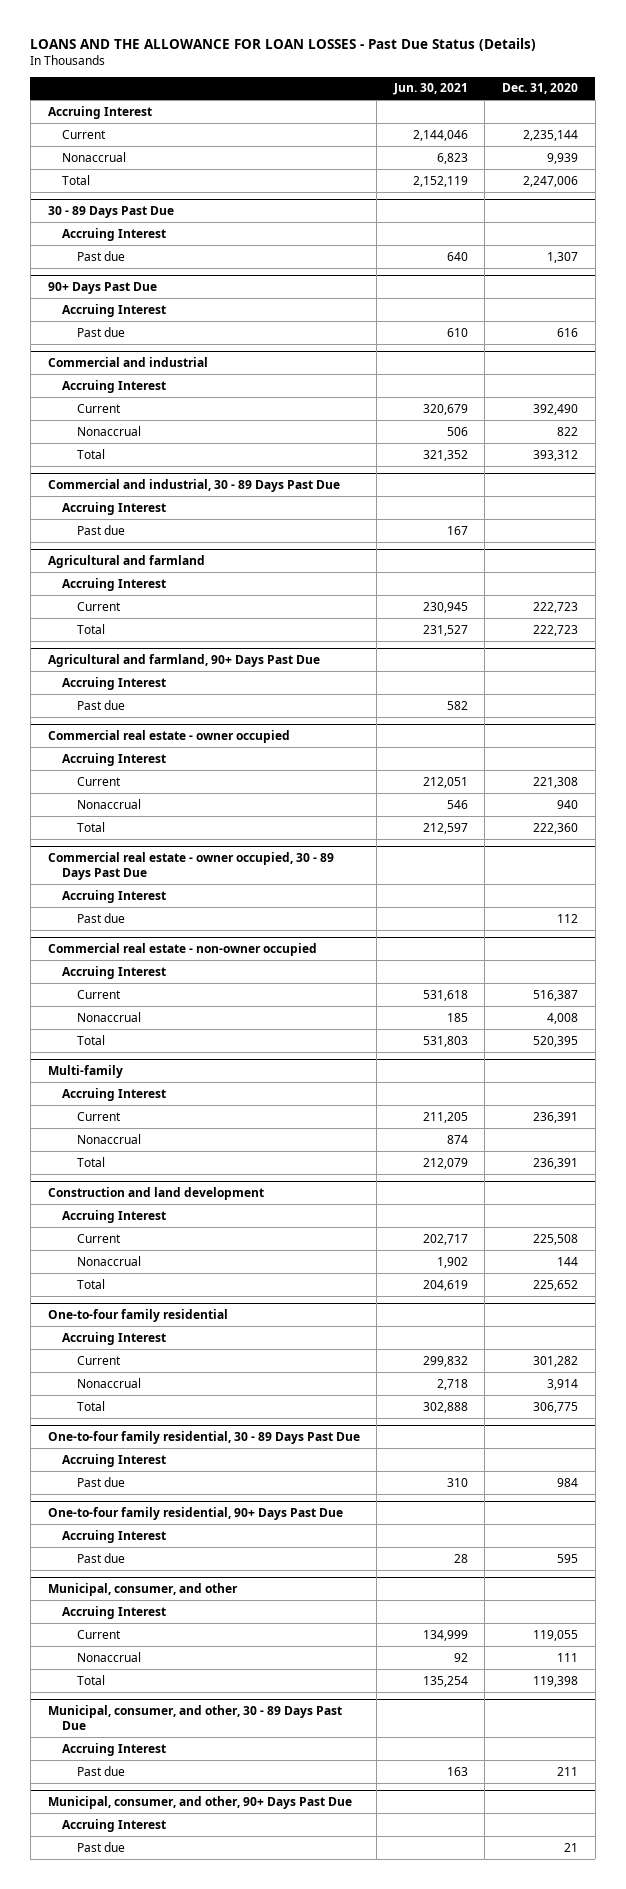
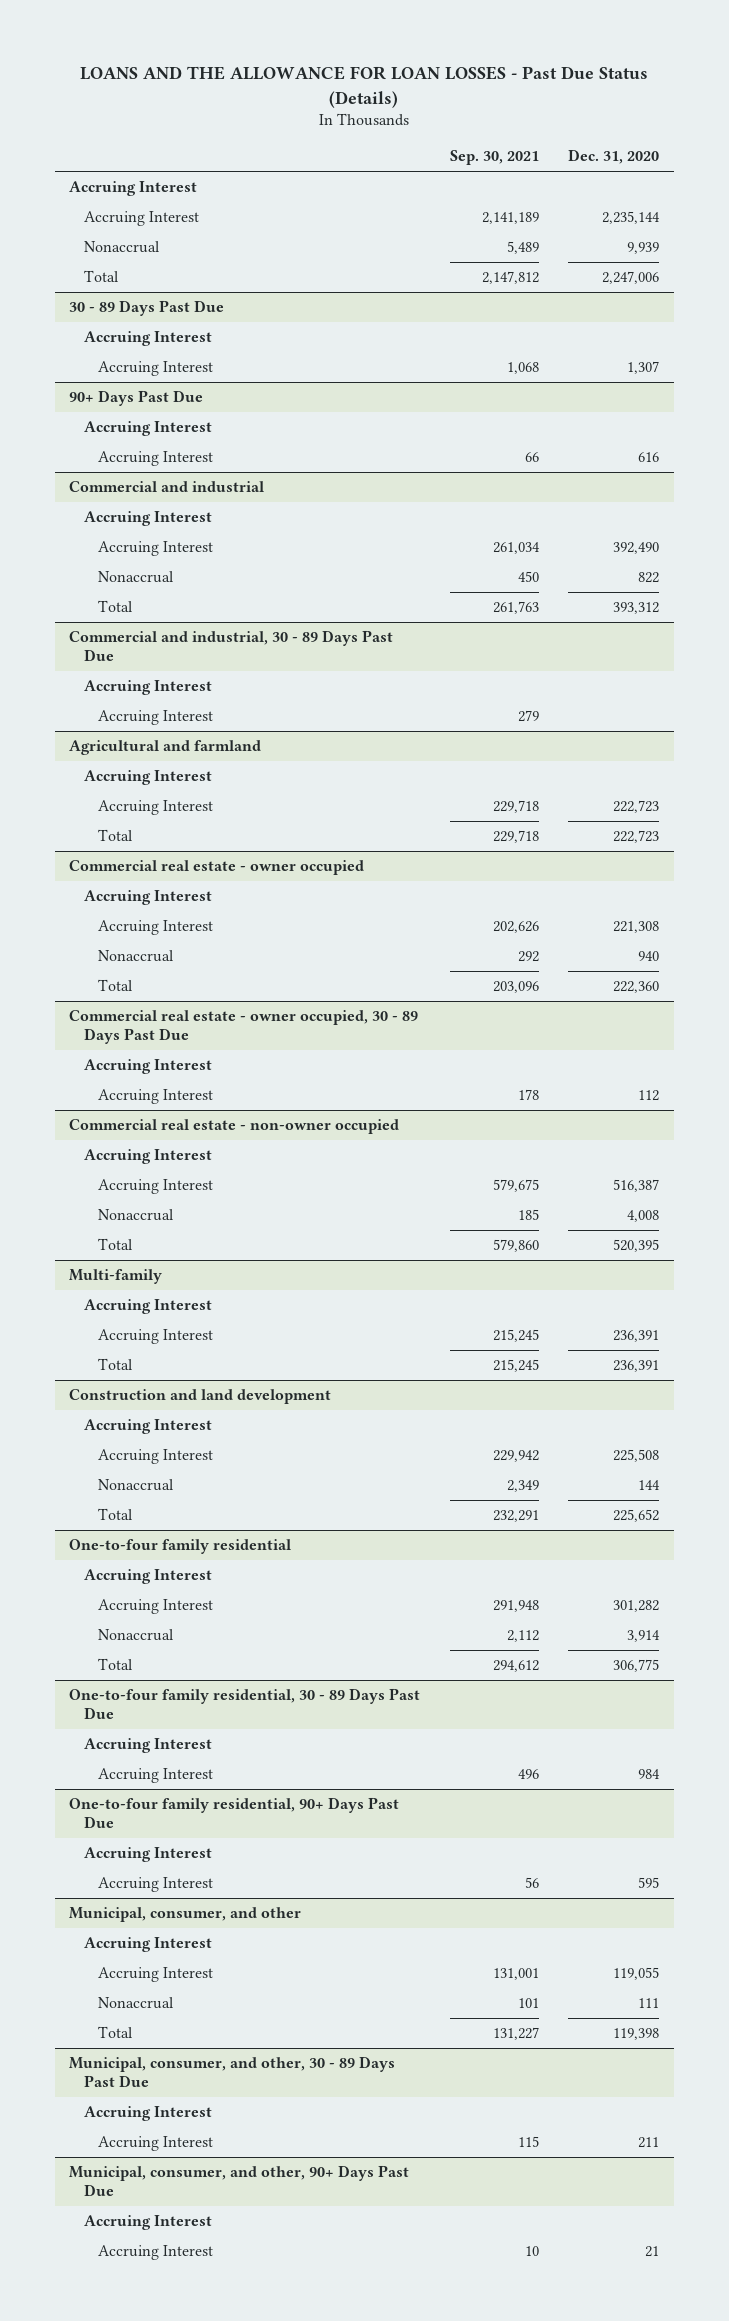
- | Jun. 30, 2021 | Dec. 31, 2020
+ | Sep. 30, 2021 | Dec. 31, 2020
- Current | 2,144,046 | 2,235,144
+ Accruing Interest | 2,141,189 | 2,235,144
@ 30 - 89 Days Past Due
- Past due | 640 | 1,307
+ Accruing Interest | 1,068 | 1,307
@ 90+ Days Past Due
- Past due | 610 | 616
+ Accruing Interest | 66 | 616
@ Commercial and industrial
- Current | 320,679 | 392,490
+ Accruing Interest | 261,034 | 392,490
@ Commercial and industrial, 30 - 89 Days Past Due
- Past due | 167 |
+ Accruing Interest | 279 |
@ Agricultural and farmland
- Current | 230,945 | 222,723
+ Accruing Interest | 229,718 | 222,723
- Agricultural and farmland, 90+ Days Past Due
- Accruing Interest
- Past due | 582 |
@ Commercial real estate - owner occupied
- Current | 212,051 | 221,308
+ Accruing Interest | 202,626 | 221,308
@ Commercial real estate - owner occupied, 30 - 89 Days Past Due
- Past due | | 112
+ Accruing Interest | 178 | 112
@ Commercial real estate - non-owner occupied
- Current | 531,618 | 516,387
+ Accruing Interest | 579,675 | 516,387
@ Multi-family
- Current | 211,205 | 236,391
- Nonaccrual | 874 |
+ Accruing Interest | 215,245 | 236,391
@ Construction and land development
- Current | 202,717 | 225,508
+ Accruing Interest | 229,942 | 225,508
@ One-to-four family residential
- Current | 299,832 | 301,282
+ Accruing Interest | 291,948 | 301,282
@ One-to-four family residential, 30 - 89 Days Past Due
- Past due | 310 | 984
+ Accruing Interest | 496 | 984
@ One-to-four family residential, 90+ Days Past Due
- Past due | 28 | 595
+ Accruing Interest | 56 | 595
@ Municipal, consumer, and other
- Current | 134,999 | 119,055
+ Accruing Interest | 131,001 | 119,055
@ Municipal, consumer, and other, 30 - 89 Days Past Due
- Past due | 163 | 211
+ Accruing Interest | 115 | 211
@ Municipal, consumer, and other, 90+ Days Past Due
- Past due | | 21
+ Accruing Interest | 10 | 21

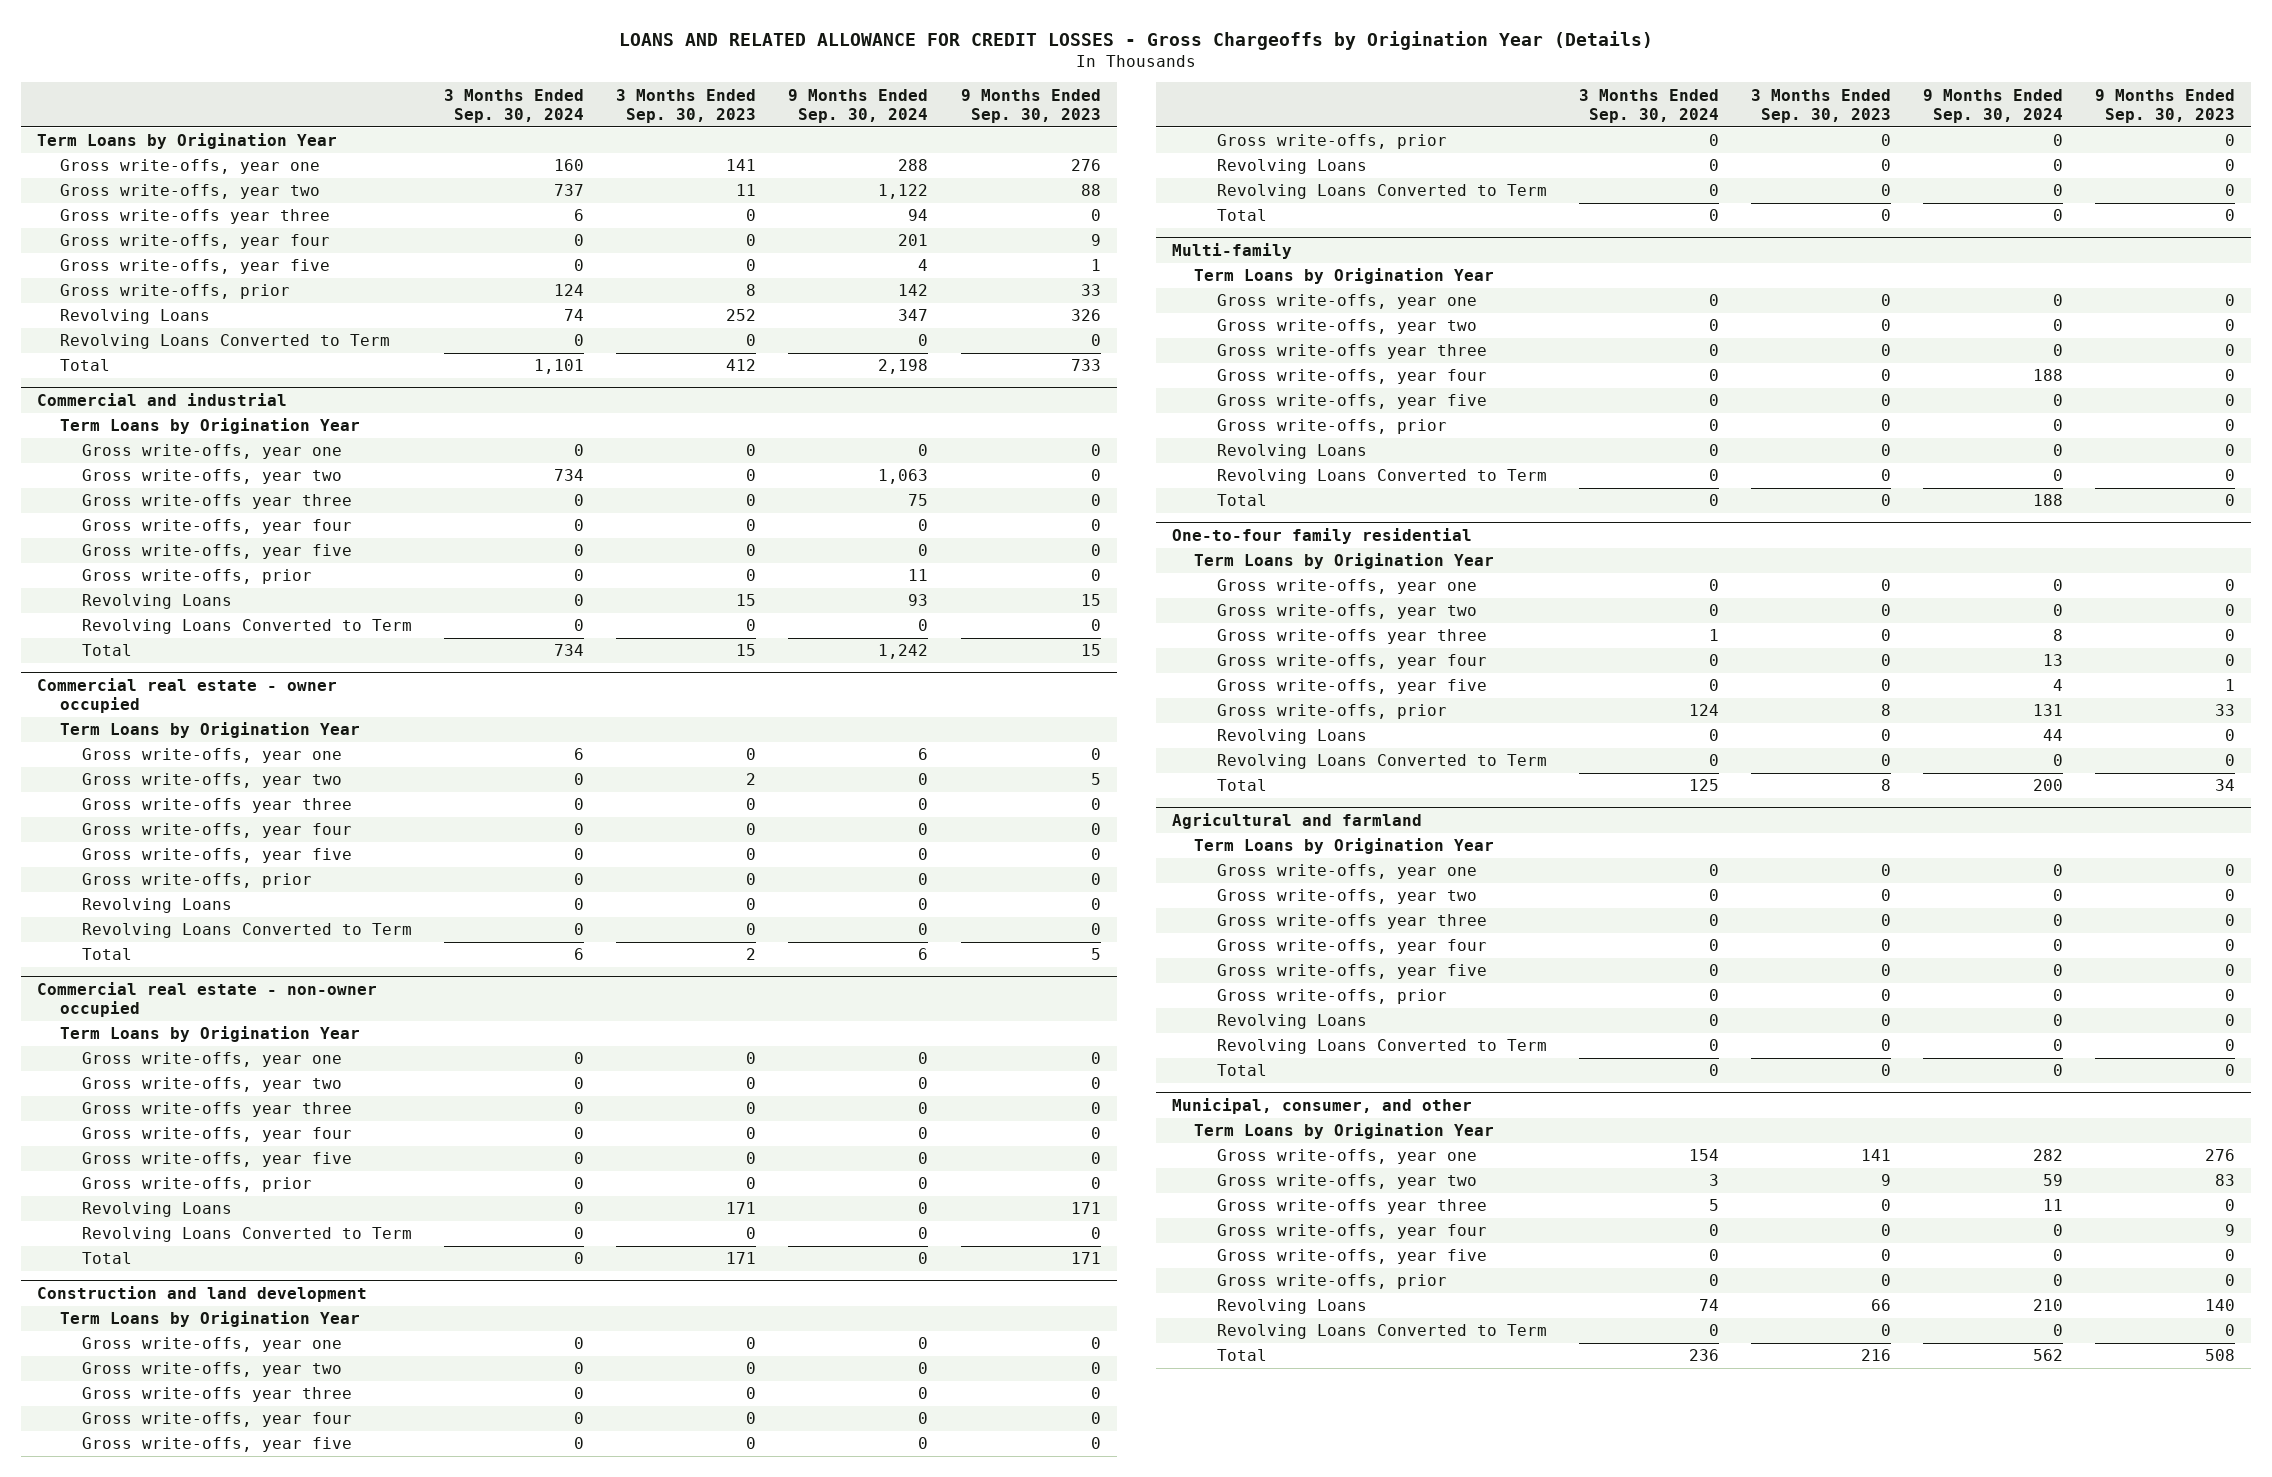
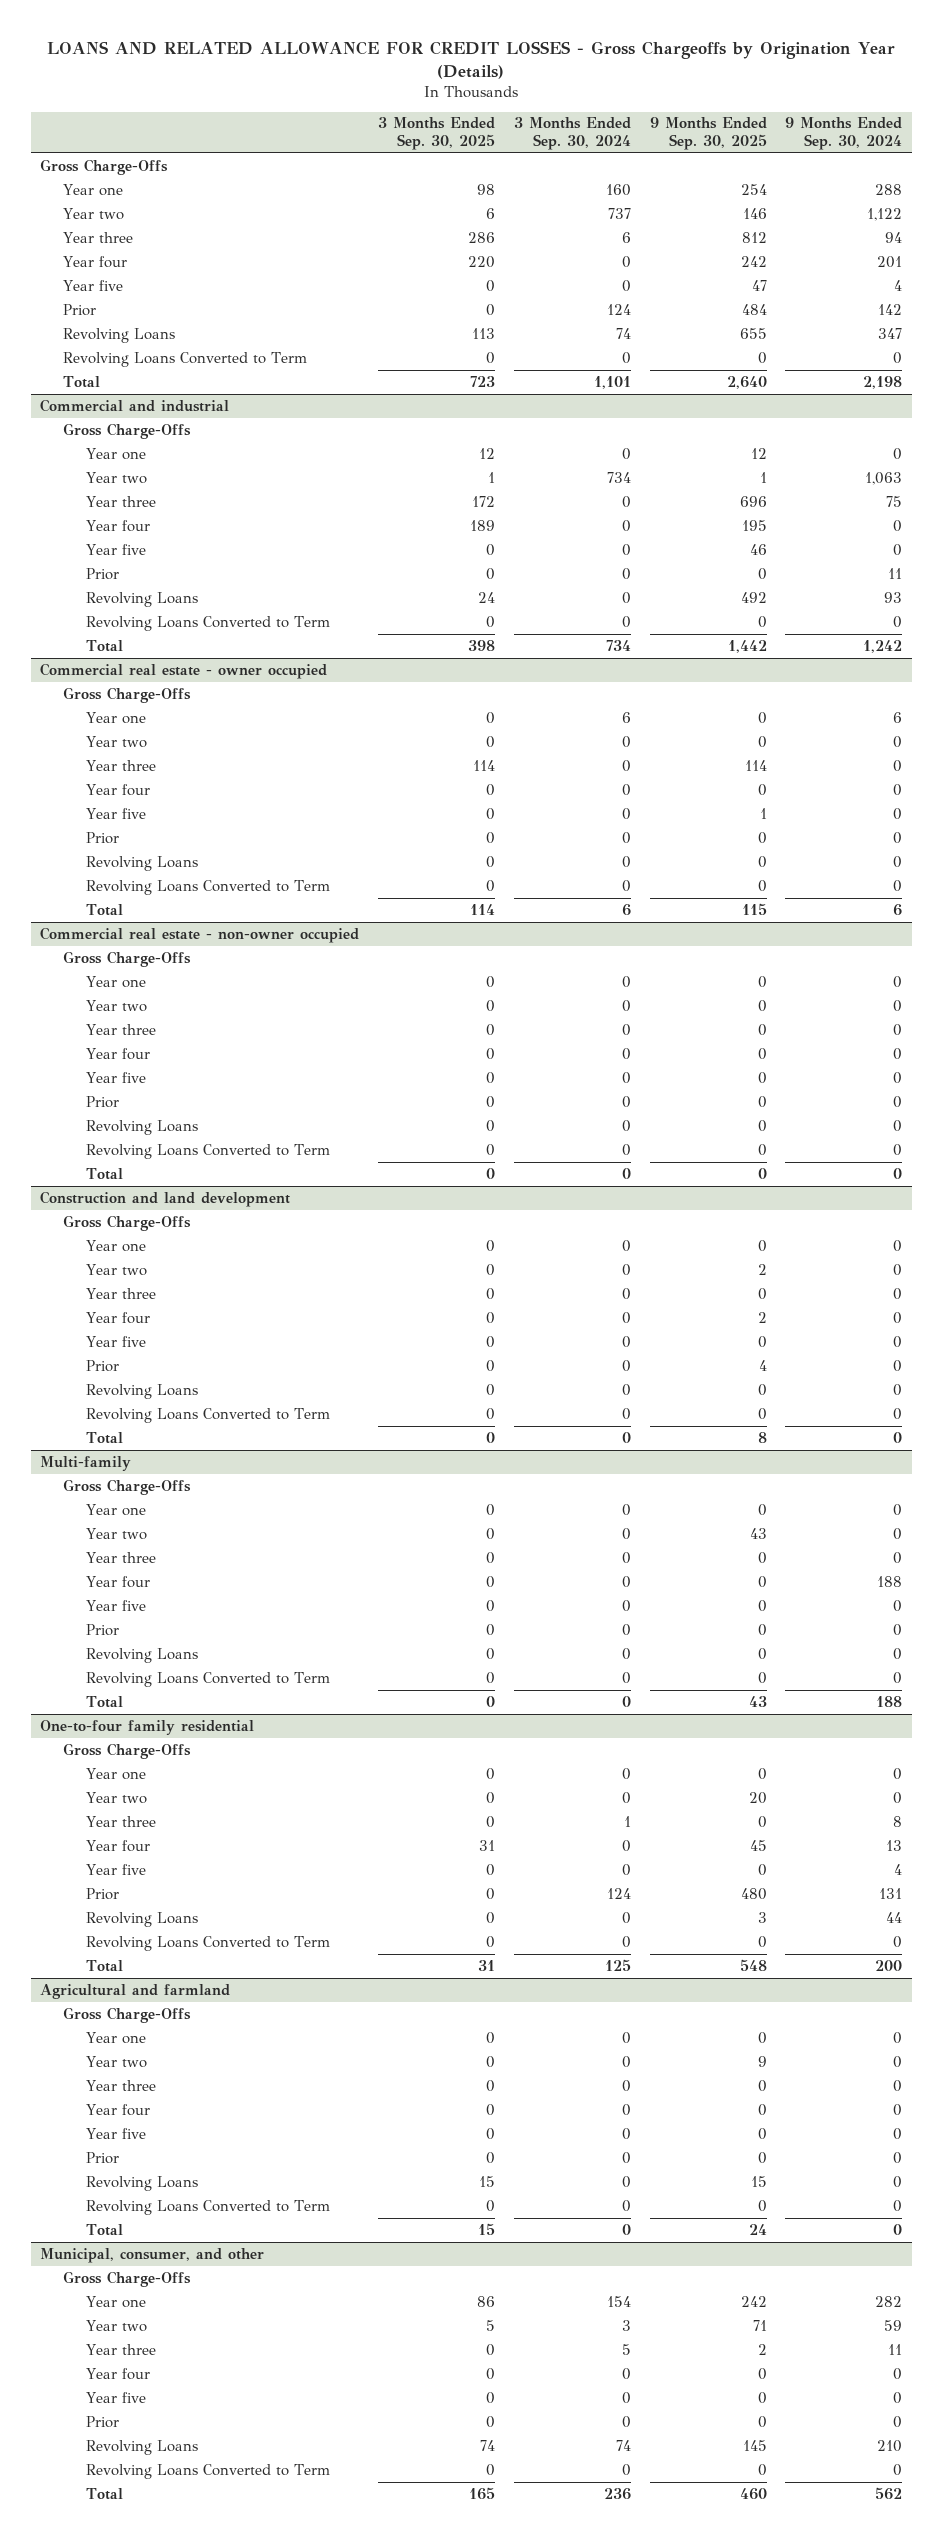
- | 3 Months Ended Sep. 30, 2024 | 3 Months Ended Sep. 30, 2023 | 9 Months Ended Sep. 30, 2024 | 9 Months Ended Sep. 30, 2023
+ | 3 Months Ended Sep. 30, 2025 | 3 Months Ended Sep. 30, 2024 | 9 Months Ended Sep. 30, 2025 | 9 Months Ended Sep. 30, 2024
- Term Loans by Origination Year
- Gross write-offs, year one | 160 | 141 | 288 | 276
- Gross write-offs, year two | 737 | 11 | 1,122 | 88
- Gross write-offs year three | 6 | 0 | 94 | 0
- Gross write-offs, year four | 0 | 0 | 201 | 9
- Gross write-offs, year five | 0 | 0 | 4 | 1
- Gross write-offs, prior | 124 | 8 | 142 | 33
+ Gross Charge-Offs
+ Year one | 98 | 160 | 254 | 288
+ Year two | 6 | 737 | 146 | 1,122
+ Year three | 286 | 6 | 812 | 94
+ Year four | 220 | 0 | 242 | 201
+ Year five | 0 | 0 | 47 | 4
+ Prior | 0 | 124 | 484 | 142
@ Commercial and industrial
- Term Loans by Origination Year
- Gross write-offs, year one | 0 | 0 | 0 | 0
- Gross write-offs, year two | 734 | 0 | 1,063 | 0
- Gross write-offs year three | 0 | 0 | 75 | 0
- Gross write-offs, year four | 0 | 0 | 0 | 0
- Gross write-offs, year five | 0 | 0 | 0 | 0
- Gross write-offs, prior | 0 | 0 | 11 | 0
+ Gross Charge-Offs
+ Year one | 12 | 0 | 12 | 0
+ Year two | 1 | 734 | 1 | 1,063
+ Year three | 172 | 0 | 696 | 75
+ Year four | 189 | 0 | 195 | 0
+ Year five | 0 | 0 | 46 | 0
+ Prior | 0 | 0 | 0 | 11
@ Commercial real estate - owner occupied
- Term Loans by Origination Year
- Gross write-offs, year one | 6 | 0 | 6 | 0
- Gross write-offs, year two | 0 | 2 | 0 | 5
- Gross write-offs year three | 0 | 0 | 0 | 0
- Gross write-offs, year four | 0 | 0 | 0 | 0
- Gross write-offs, year five | 0 | 0 | 0 | 0
- Gross write-offs, prior | 0 | 0 | 0 | 0
+ Gross Charge-Offs
+ Year one | 0 | 6 | 0 | 6
+ Year two | 0 | 0 | 0 | 0
+ Year three | 114 | 0 | 114 | 0
+ Year four | 0 | 0 | 0 | 0
+ Year five | 0 | 0 | 1 | 0
+ Prior | 0 | 0 | 0 | 0
@ Commercial real estate - non-owner occupied
- Term Loans by Origination Year
- Gross write-offs, year one | 0 | 0 | 0 | 0
- Gross write-offs, year two | 0 | 0 | 0 | 0
- Gross write-offs year three | 0 | 0 | 0 | 0
- Gross write-offs, year four | 0 | 0 | 0 | 0
- Gross write-offs, year five | 0 | 0 | 0 | 0
- Gross write-offs, prior | 0 | 0 | 0 | 0
+ Gross Charge-Offs
+ Year one | 0 | 0 | 0 | 0
+ Year two | 0 | 0 | 0 | 0
+ Year three | 0 | 0 | 0 | 0
+ Year four | 0 | 0 | 0 | 0
+ Year five | 0 | 0 | 0 | 0
+ Prior | 0 | 0 | 0 | 0
@ Construction and land development
- Term Loans by Origination Year
- Gross write-offs, year one | 0 | 0 | 0 | 0
- Gross write-offs, year two | 0 | 0 | 0 | 0
- Gross write-offs year three | 0 | 0 | 0 | 0
- Gross write-offs, year four | 0 | 0 | 0 | 0
- Gross write-offs, year five | 0 | 0 | 0 | 0
- Gross write-offs, prior | 0 | 0 | 0 | 0
+ Gross Charge-Offs
+ Year one | 0 | 0 | 0 | 0
+ Year two | 0 | 0 | 2 | 0
+ Year three | 0 | 0 | 0 | 0
+ Year four | 0 | 0 | 2 | 0
+ Year five | 0 | 0 | 0 | 0
+ Prior | 0 | 0 | 4 | 0
@ Multi-family
- Term Loans by Origination Year
- Gross write-offs, year one | 0 | 0 | 0 | 0
- Gross write-offs, year two | 0 | 0 | 0 | 0
- Gross write-offs year three | 0 | 0 | 0 | 0
- Gross write-offs, year four | 0 | 0 | 188 | 0
- Gross write-offs, year five | 0 | 0 | 0 | 0
- Gross write-offs, prior | 0 | 0 | 0 | 0
+ Gross Charge-Offs
+ Year one | 0 | 0 | 0 | 0
+ Year two | 0 | 0 | 43 | 0
+ Year three | 0 | 0 | 0 | 0
+ Year four | 0 | 0 | 0 | 188
+ Year five | 0 | 0 | 0 | 0
+ Prior | 0 | 0 | 0 | 0
@ One-to-four family residential
- Term Loans by Origination Year
- Gross write-offs, year one | 0 | 0 | 0 | 0
- Gross write-offs, year two | 0 | 0 | 0 | 0
- Gross write-offs year three | 1 | 0 | 8 | 0
- Gross write-offs, year four | 0 | 0 | 13 | 0
- Gross write-offs, year five | 0 | 0 | 4 | 1
- Gross write-offs, prior | 124 | 8 | 131 | 33
+ Gross Charge-Offs
+ Year one | 0 | 0 | 0 | 0
+ Year two | 0 | 0 | 20 | 0
+ Year three | 0 | 1 | 0 | 8
+ Year four | 31 | 0 | 45 | 13
+ Year five | 0 | 0 | 0 | 4
+ Prior | 0 | 124 | 480 | 131
@ Agricultural and farmland
- Term Loans by Origination Year
- Gross write-offs, year one | 0 | 0 | 0 | 0
- Gross write-offs, year two | 0 | 0 | 0 | 0
- Gross write-offs year three | 0 | 0 | 0 | 0
- Gross write-offs, year four | 0 | 0 | 0 | 0
- Gross write-offs, year five | 0 | 0 | 0 | 0
- Gross write-offs, prior | 0 | 0 | 0 | 0
+ Gross Charge-Offs
+ Year one | 0 | 0 | 0 | 0
+ Year two | 0 | 0 | 9 | 0
+ Year three | 0 | 0 | 0 | 0
+ Year four | 0 | 0 | 0 | 0
+ Year five | 0 | 0 | 0 | 0
+ Prior | 0 | 0 | 0 | 0
@ Municipal, consumer, and other
- Term Loans by Origination Year
- Gross write-offs, year one | 154 | 141 | 282 | 276
- Gross write-offs, year two | 3 | 9 | 59 | 83
- Gross write-offs year three | 5 | 0 | 11 | 0
- Gross write-offs, year four | 0 | 0 | 0 | 9
- Gross write-offs, year five | 0 | 0 | 0 | 0
- Gross write-offs, prior | 0 | 0 | 0 | 0
+ Gross Charge-Offs
+ Year one | 86 | 154 | 242 | 282
+ Year two | 5 | 3 | 71 | 59
+ Year three | 0 | 5 | 2 | 11
+ Year four | 0 | 0 | 0 | 0
+ Year five | 0 | 0 | 0 | 0
+ Prior | 0 | 0 | 0 | 0

